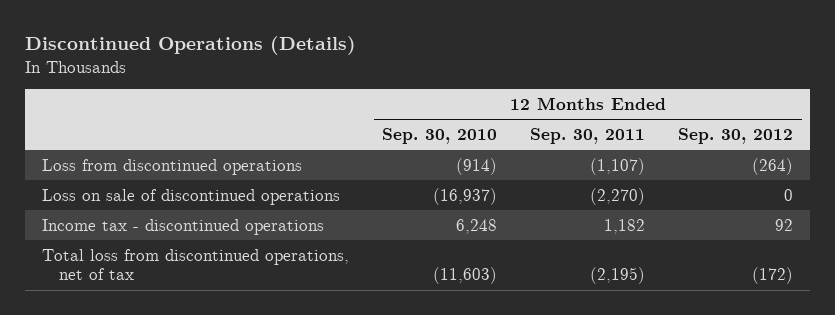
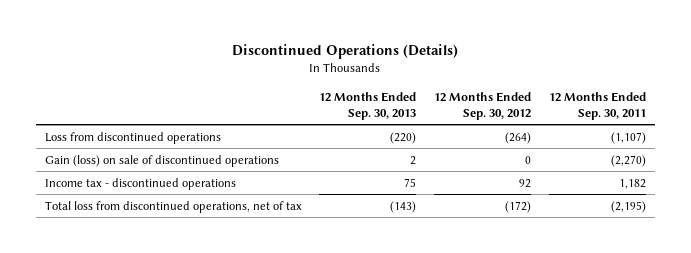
- | 12 Months Ended Sep. 30, 2010 | 12 Months Ended Sep. 30, 2011 | 12 Months Ended Sep. 30, 2012
+ | 12 Months Ended Sep. 30, 2013 | 12 Months Ended Sep. 30, 2012 | 12 Months Ended Sep. 30, 2011
- Loss on sale of discontinued operations | (16,937) | (2,270) | 0
+ Gain (loss) on sale of discontinued operations | 2 | 0 | (2,270)

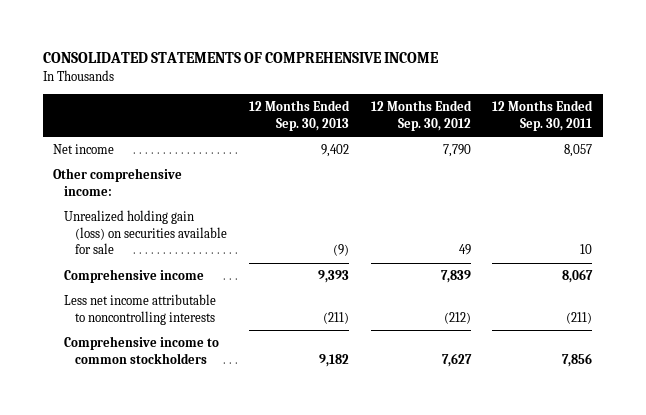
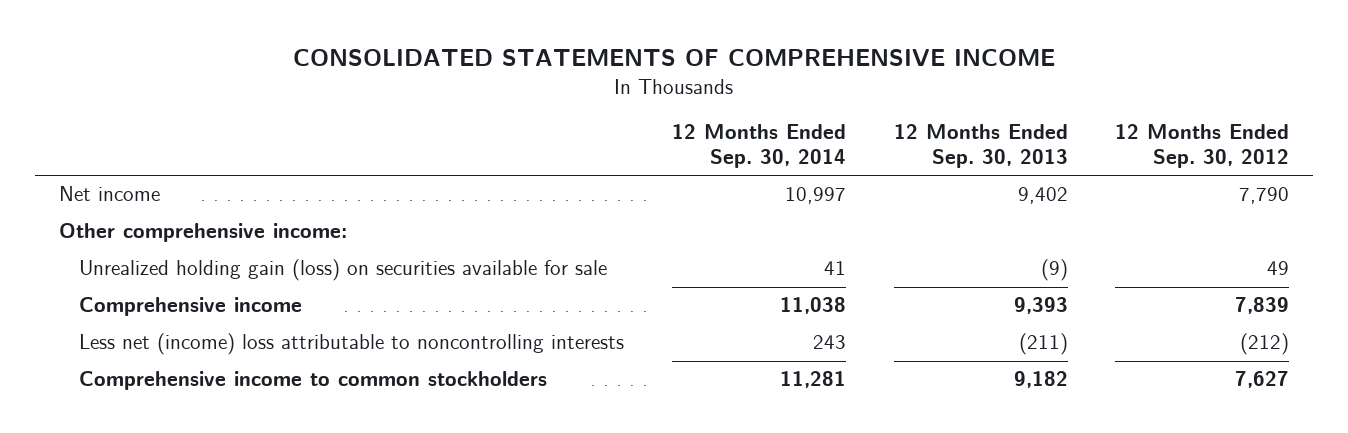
- | 12 Months Ended Sep. 30, 2013 | 12 Months Ended Sep. 30, 2012 | 12 Months Ended Sep. 30, 2011
+ | 12 Months Ended Sep. 30, 2014 | 12 Months Ended Sep. 30, 2013 | 12 Months Ended Sep. 30, 2012
- Less net income attributable to noncontrolling interests | (211) | (212) | (211)
+ Less net (income) loss attributable to noncontrolling interests | 243 | (211) | (212)

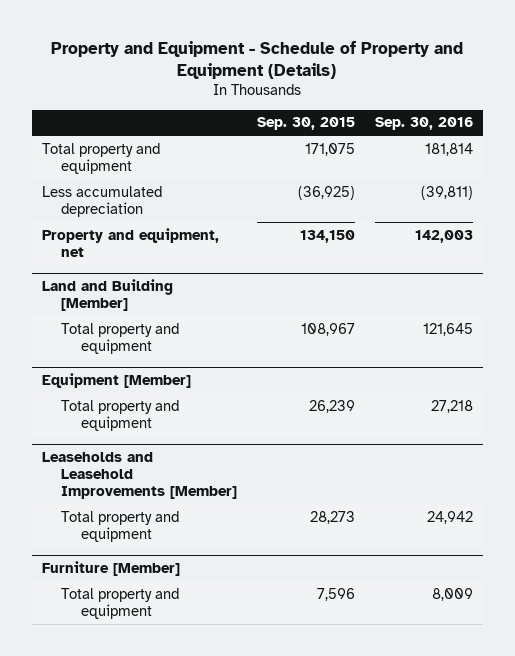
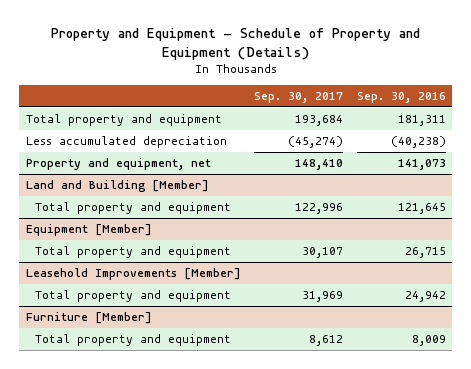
- | Sep. 30, 2015 | Sep. 30, 2016
+ | Sep. 30, 2017 | Sep. 30, 2016
- Total property and equipment | 171,075 | 181,814
- Less accumulated depreciation | (36,925) | (39,811)
- Property and equipment, net | 134,150 | 142,003
+ Total property and equipment | 193,684 | 181,311
+ Less accumulated depreciation | (45,274) | (40,238)
+ Property and equipment, net | 148,410 | 141,073
@ Equipment [Member]
- Total property and equipment | 26,239 | 27,218
- Leaseholds and Leasehold Improvements [Member]
@ Equipment [Member]
+ Total property and equipment | 30,107 | 26,715
+ Leasehold Improvements [Member]

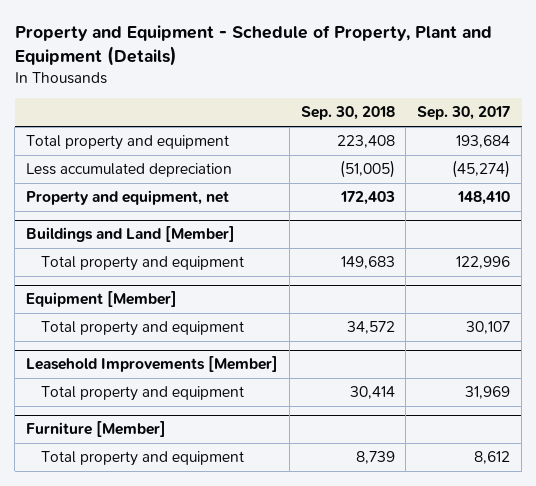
- Property and Equipment - Schedule of Property and Equipment (Details)
+ Property and Equipment - Schedule of Property, Plant and Equipment (Details)
- | Sep. 30, 2017 | Sep. 30, 2016
+ | Sep. 30, 2018 | Sep. 30, 2017
- Land and Building [Member]
+ Buildings and Land [Member]

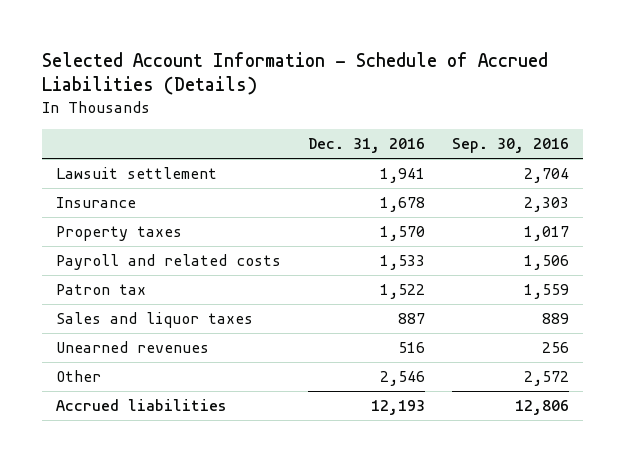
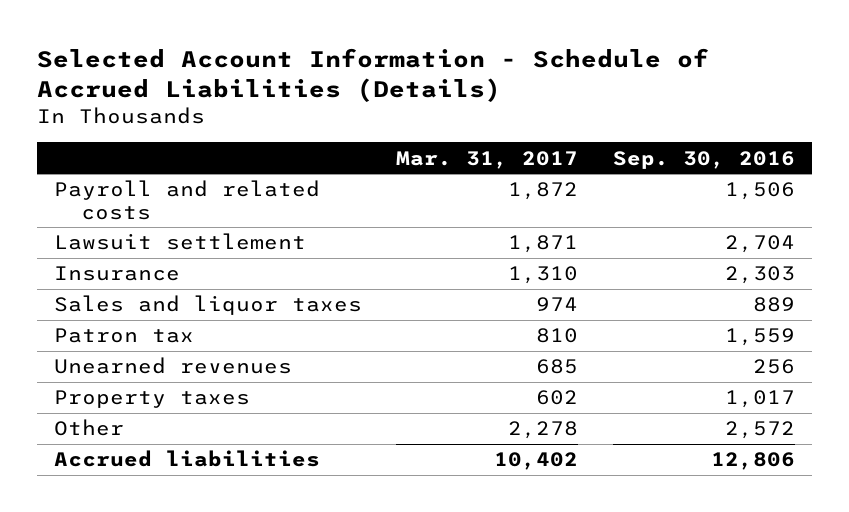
- | Dec. 31, 2016 | Sep. 30, 2016
+ | Mar. 31, 2017 | Sep. 30, 2016
moved up: Payroll and related costs | 1,872 | 1,506
moved down: Patron tax | 810 | 1,559
moved down: Property taxes | 602 | 1,017

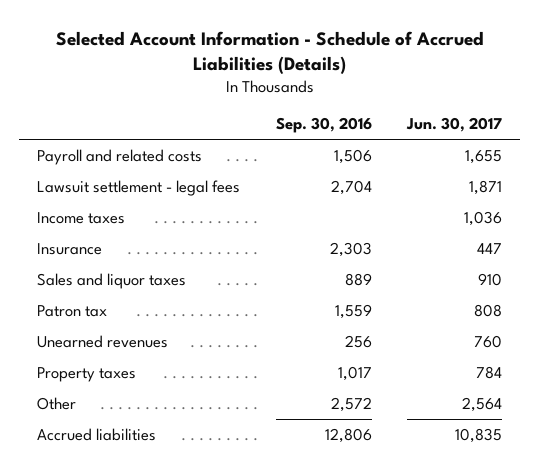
- | Mar. 31, 2017 | Sep. 30, 2016
+ | Sep. 30, 2016 | Jun. 30, 2017
- Lawsuit settlement | 1,871 | 2,704
+ Lawsuit settlement - legal fees | 2,704 | 1,871
+ Income taxes | | 1,036

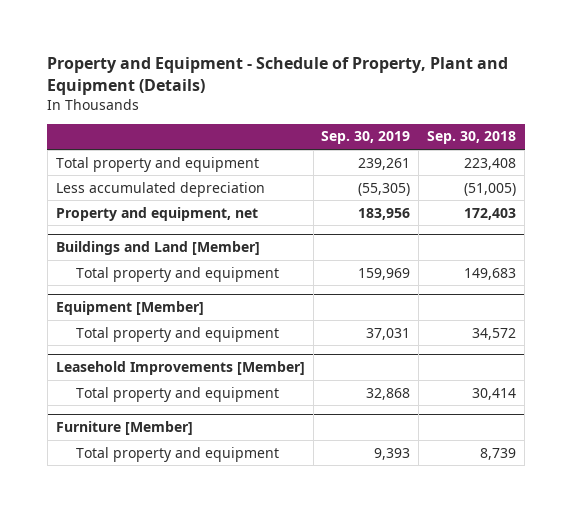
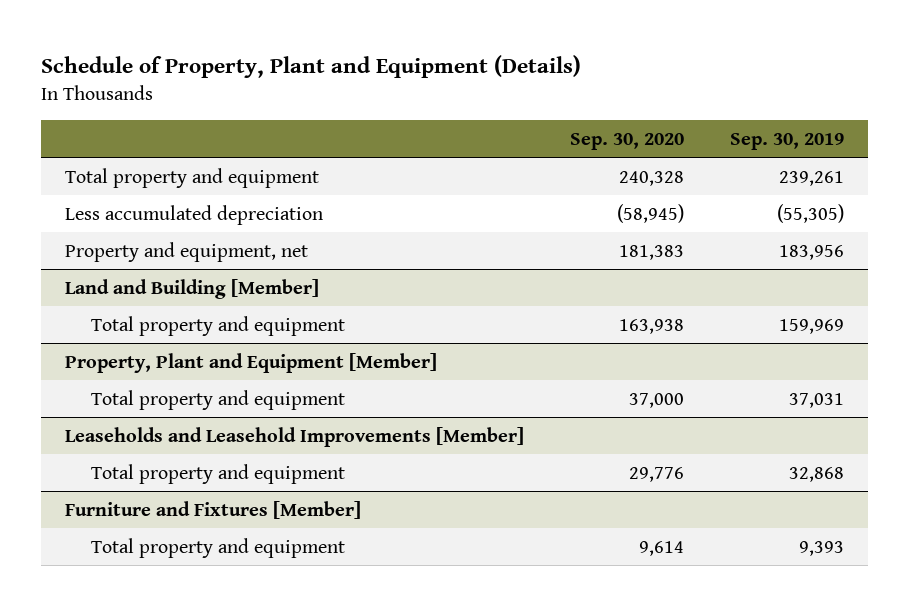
- Property and Equipment - Schedule of Property, Plant and Equipment (Details)
+ Schedule of Property, Plant and Equipment (Details)
- | Sep. 30, 2019 | Sep. 30, 2018
+ | Sep. 30, 2020 | Sep. 30, 2019
- Buildings and Land [Member]
+ Land and Building [Member]
- Equipment [Member]
+ Property, Plant and Equipment [Member]
- Leasehold Improvements [Member]
+ Leaseholds and Leasehold Improvements [Member]
- Furniture [Member]
+ Furniture and Fixtures [Member]

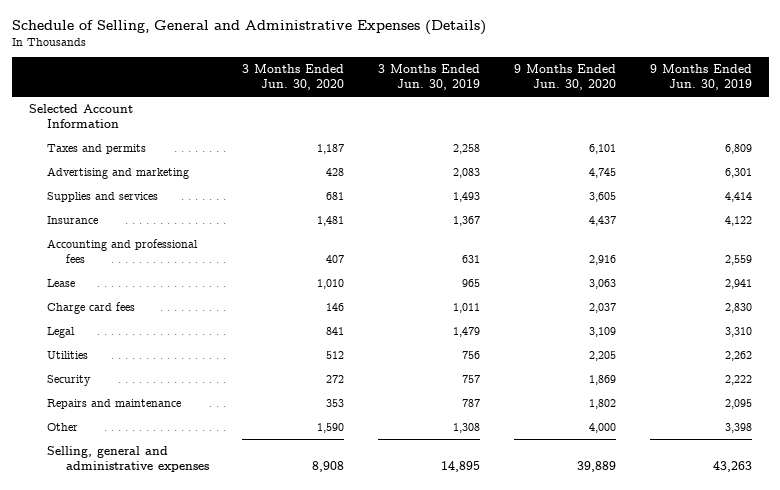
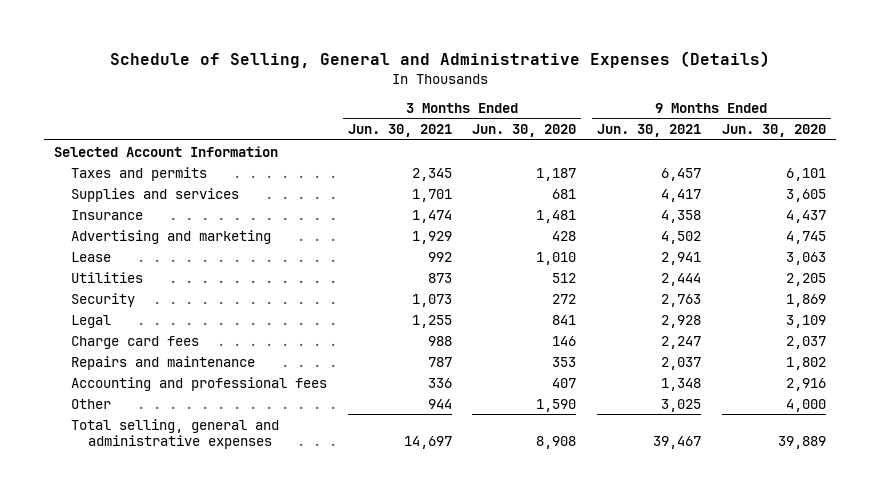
- | 3 Months Ended Jun. 30, 2020 | 3 Months Ended Jun. 30, 2019 | 9 Months Ended Jun. 30, 2020 | 9 Months Ended Jun. 30, 2019
+ | 3 Months Ended Jun. 30, 2021 | 3 Months Ended Jun. 30, 2020 | 9 Months Ended Jun. 30, 2021 | 9 Months Ended Jun. 30, 2020
moved down: Advertising and marketing | 1,929 | 428 | 4,502 | 4,745
moved down: Legal | 1,255 | 841 | 2,928 | 3,109
moved down: Charge card fees | 988 | 146 | 2,247 | 2,037
moved down: Accounting and professional fees | 336 | 407 | 1,348 | 2,916
- Selling, general and administrative expenses | 8,908 | 14,895 | 39,889 | 43,263
+ Total selling, general and administrative expenses | 14,697 | 8,908 | 39,467 | 39,889

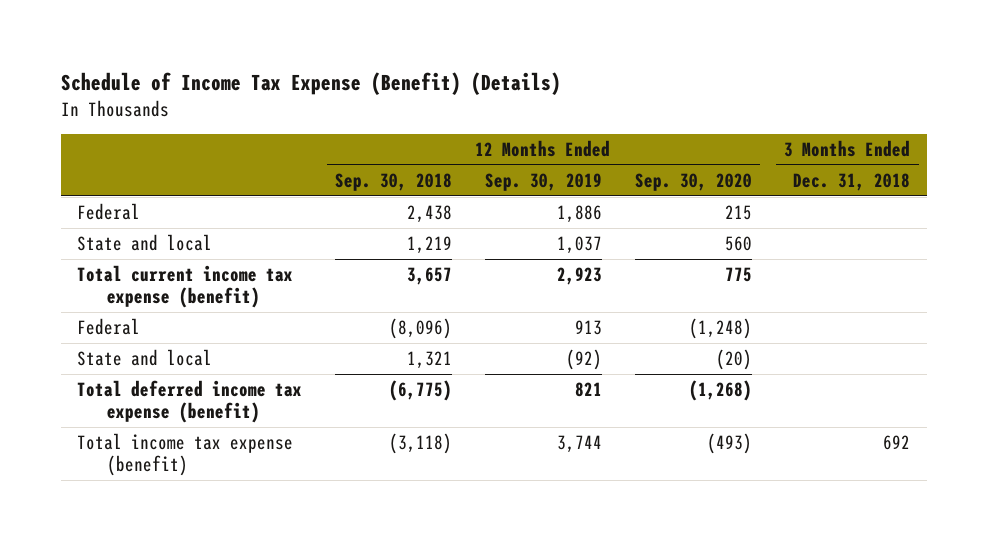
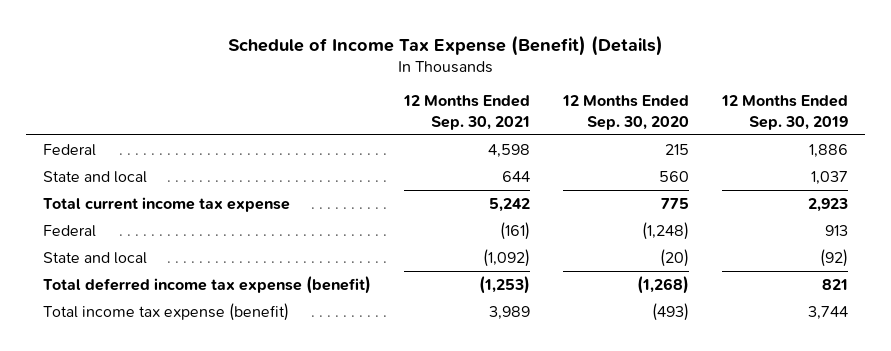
- | 12 Months Ended Sep. 30, 2018 | 12 Months Ended Sep. 30, 2019 | 12 Months Ended Sep. 30, 2020 | 3 Months Ended Dec. 31, 2018
+ | 12 Months Ended Sep. 30, 2021 | 12 Months Ended Sep. 30, 2020 | 12 Months Ended Sep. 30, 2019
- Total current income tax expense (benefit) | 3,657 | 2,923 | 775 |
+ Total current income tax expense | 5,242 | 775 | 2,923

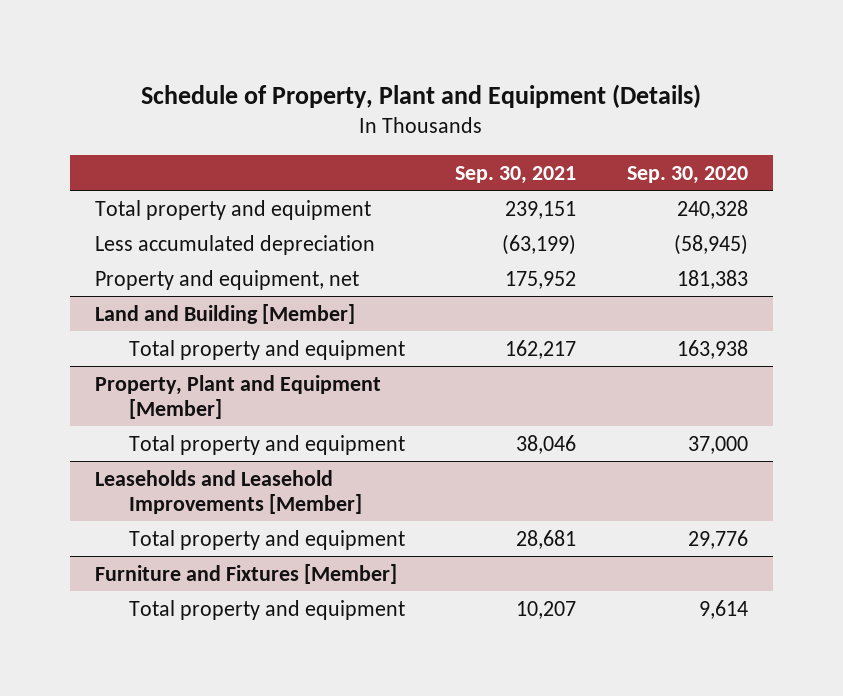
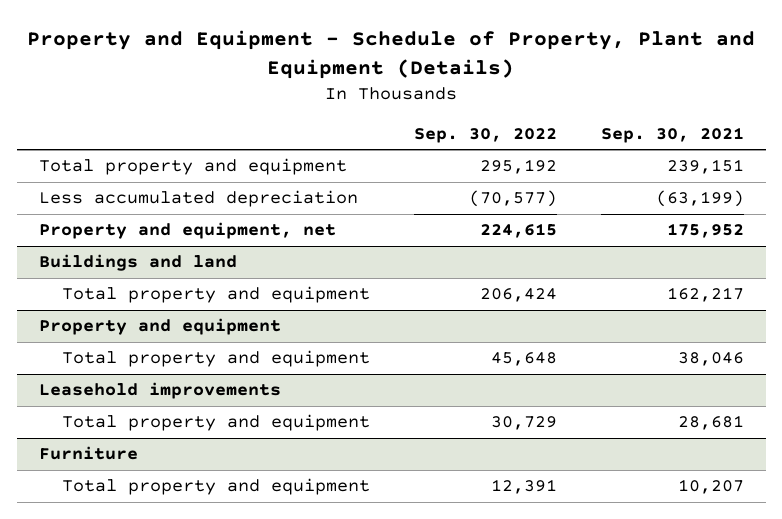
- Schedule of Property, Plant and Equipment (Details)
+ Property and Equipment - Schedule of Property, Plant and Equipment (Details)
- | Sep. 30, 2021 | Sep. 30, 2020
+ | Sep. 30, 2022 | Sep. 30, 2021
- Land and Building [Member]
+ Buildings and land
- Property, Plant and Equipment [Member]
+ Property and equipment
- Leaseholds and Leasehold Improvements [Member]
+ Leasehold improvements
- Furniture and Fixtures [Member]
+ Furniture

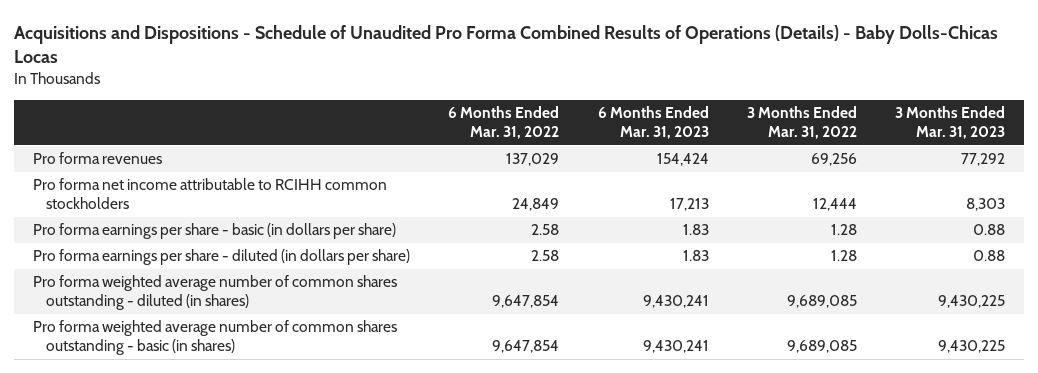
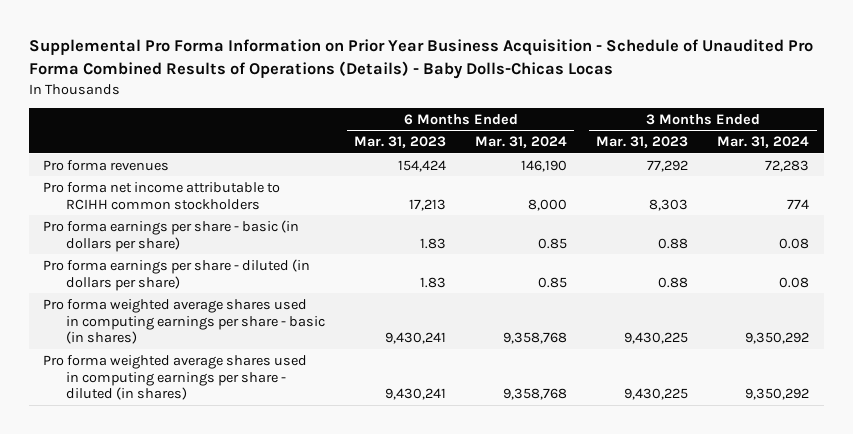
- Acquisitions and Dispositions - Schedule of Unaudited Pro Forma Combined Results of Operations (Details) - Baby Dolls-Chicas Locas
+ Supplemental Pro Forma Information on Prior Year Business Acquisition - Schedule of Unaudited Pro Forma Combined Results of Operations (Details) - Baby Dolls-Chicas Locas
- | 6 Months Ended Mar. 31, 2022 | 6 Months Ended Mar. 31, 2023 | 3 Months Ended Mar. 31, 2022 | 3 Months Ended Mar. 31, 2023
+ | 6 Months Ended Mar. 31, 2023 | 6 Months Ended Mar. 31, 2024 | 3 Months Ended Mar. 31, 2023 | 3 Months Ended Mar. 31, 2024
- Pro forma weighted average number of common shares outstanding - diluted (in shares) | 9,647,854 | 9,430,241 | 9,689,085 | 9,430,225
- Pro forma weighted average number of common shares outstanding - basic (in shares) | 9,647,854 | 9,430,241 | 9,689,085 | 9,430,225
+ Pro forma weighted average shares used in computing earnings per share - basic (in shares) | 9,430,241 | 9,358,768 | 9,430,225 | 9,350,292
+ Pro forma weighted average shares used in computing earnings per share - diluted (in shares) | 9,430,241 | 9,358,768 | 9,430,225 | 9,350,292

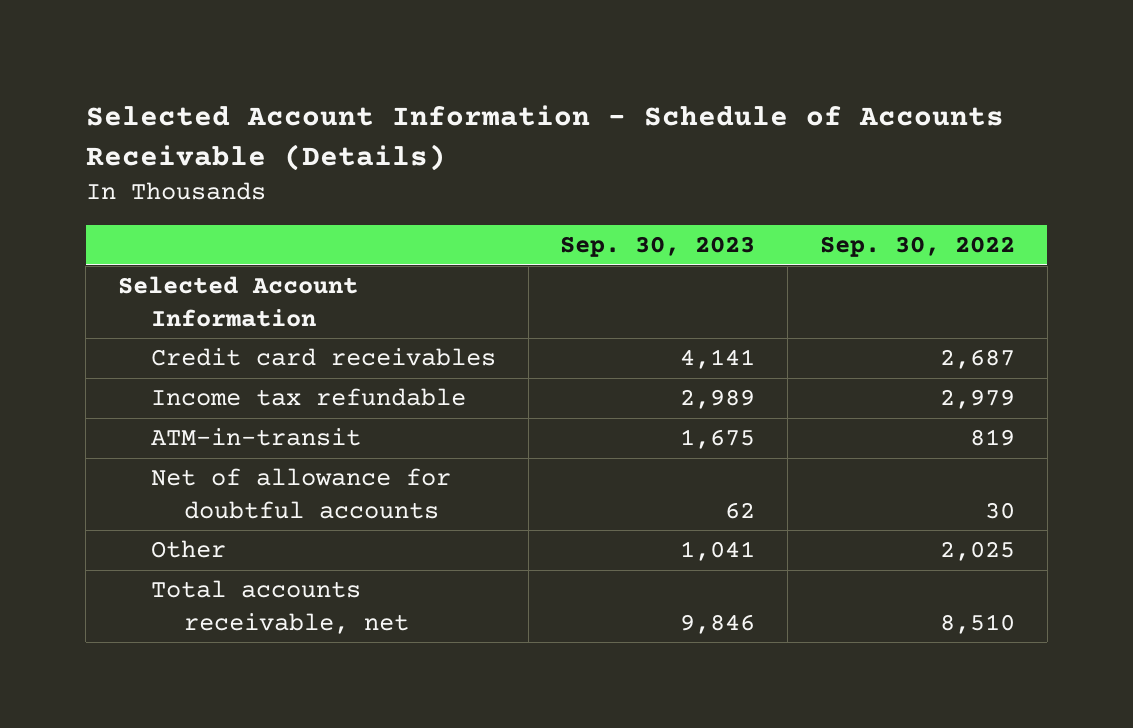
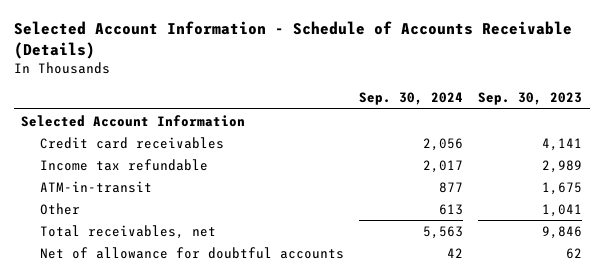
- | Sep. 30, 2023 | Sep. 30, 2022
+ | Sep. 30, 2024 | Sep. 30, 2023
- Total accounts receivable, net | 9,846 | 8,510
+ Total receivables, net | 5,563 | 9,846
moved down: Net of allowance for doubtful accounts | 42 | 62

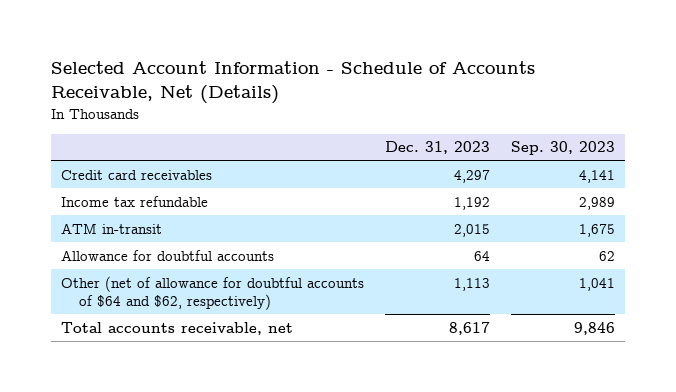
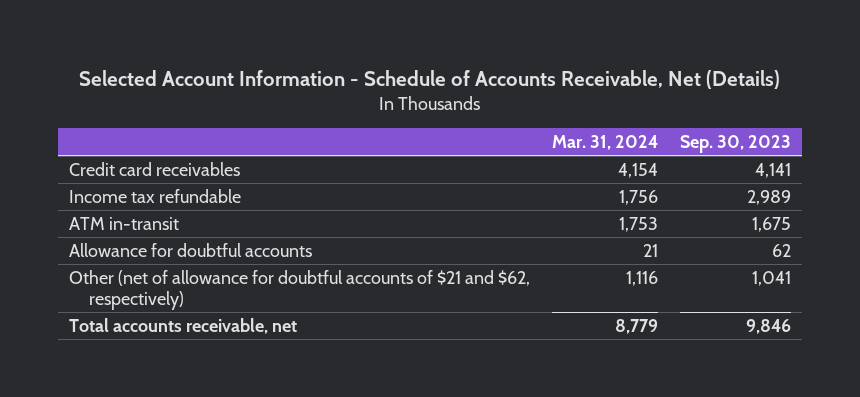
- | Dec. 31, 2023 | Sep. 30, 2023
+ | Mar. 31, 2024 | Sep. 30, 2023
- Other (net of allowance for doubtful accounts of $64 and $62, respectively) | 1,113 | 1,041
+ Other (net of allowance for doubtful accounts of $21 and $62, respectively) | 1,116 | 1,041

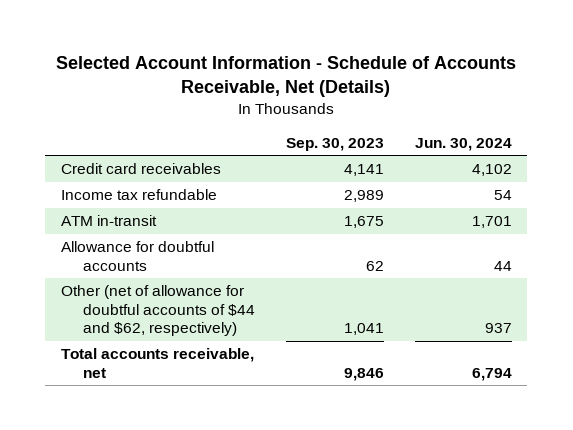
- | Mar. 31, 2024 | Sep. 30, 2023
+ | Sep. 30, 2023 | Jun. 30, 2024
- Other (net of allowance for doubtful accounts of $21 and $62, respectively) | 1,116 | 1,041
+ Other (net of allowance for doubtful accounts of $44 and $62, respectively) | 1,041 | 937

